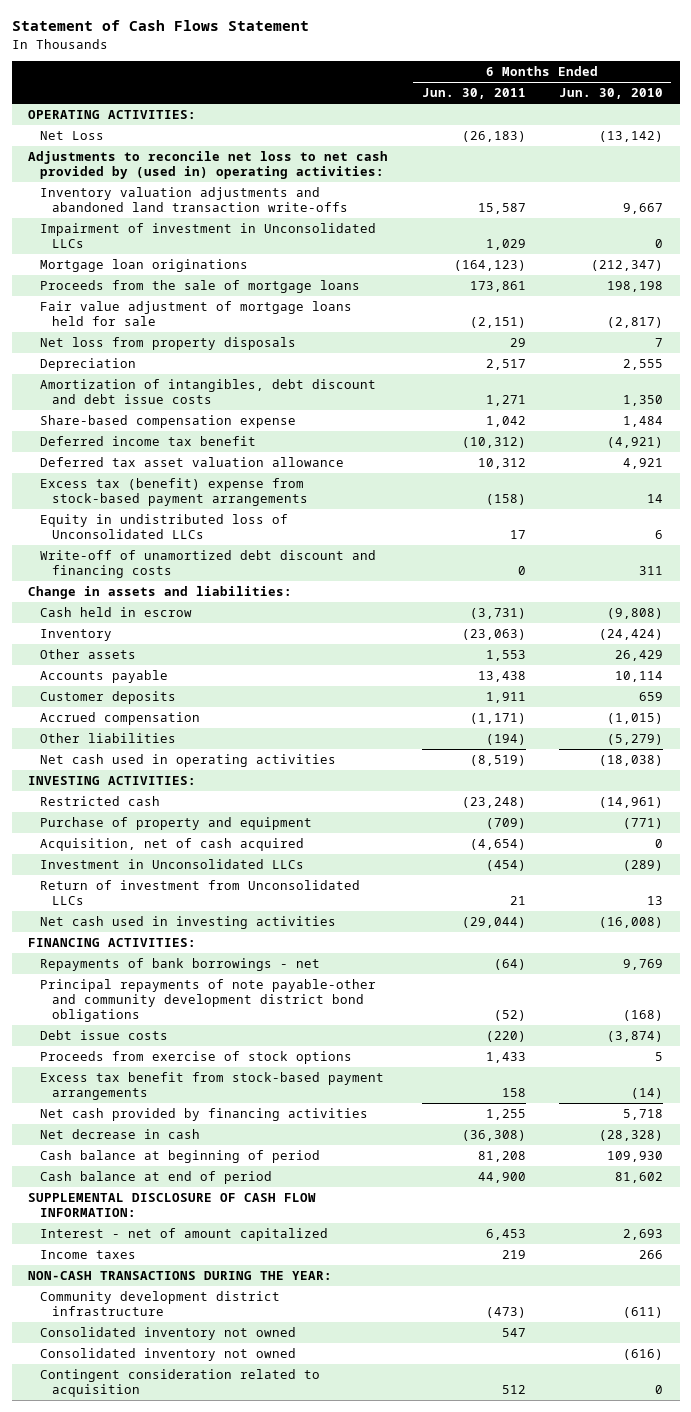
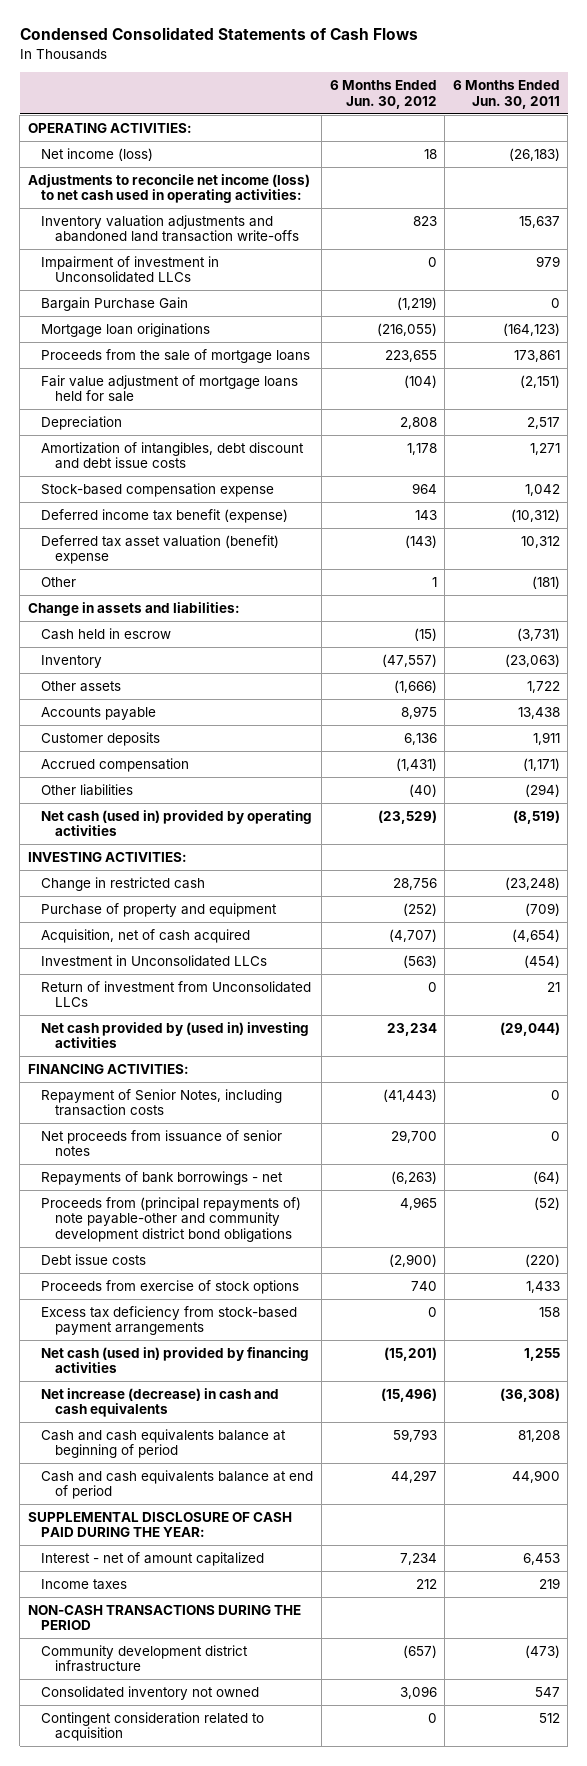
- Statement of Cash Flows Statement
+ Condensed Consolidated Statements of Cash Flows
- | 6 Months Ended Jun. 30, 2011 | 6 Months Ended Jun. 30, 2010
+ | 6 Months Ended Jun. 30, 2012 | 6 Months Ended Jun. 30, 2011
- Net Loss | (26,183) | (13,142)
- Adjustments to reconcile net loss to net cash provided by (used in) operating activities:
- Inventory valuation adjustments and abandoned land transaction write-offs | 15,587 | 9,667
- Impairment of investment in Unconsolidated LLCs | 1,029 | 0
+ Net income (loss) | 18 | (26,183)
+ Adjustments to reconcile net income (loss) to net cash used in operating activities:
+ Inventory valuation adjustments and abandoned land transaction write-offs | 823 | 15,637
+ Impairment of investment in Unconsolidated LLCs | 0 | 979
+ Bargain Purchase Gain | (1,219) | 0
- Net loss from property disposals | 29 | 7
- Share-based compensation expense | 1,042 | 1,484
- Deferred income tax benefit | (10,312) | (4,921)
- Deferred tax asset valuation allowance | 10,312 | 4,921
- Excess tax (benefit) expense from stock-based payment arrangements | (158) | 14
- Equity in undistributed loss of Unconsolidated LLCs | 17 | 6
- Write-off of unamortized debt discount and financing costs | 0 | 311
+ Stock-based compensation expense | 964 | 1,042
+ Deferred income tax benefit (expense) | 143 | (10,312)
+ Deferred tax asset valuation (benefit) expense | (143) | 10,312
+ Other | 1 | (181)
- Other assets | 1,553 | 26,429
+ Other assets | (1,666) | 1,722
- Other liabilities | (194) | (5,279)
- Net cash used in operating activities | (8,519) | (18,038)
+ Other liabilities | (40) | (294)
+ Net cash (used in) provided by operating activities | (23,529) | (8,519)
- Restricted cash | (23,248) | (14,961)
+ Change in restricted cash | 28,756 | (23,248)
- Net cash used in investing activities | (29,044) | (16,008)
+ Net cash provided by (used in) investing activities | 23,234 | (29,044)
+ Repayment of Senior Notes, including transaction costs | (41,443) | 0
+ Net proceeds from issuance of senior notes | 29,700 | 0
- Principal repayments of note payable-other and community development district bond obligations | (52) | (168)
+ Proceeds from (principal repayments of) note payable-other and community development district bond obligations | 4,965 | (52)
- Excess tax benefit from stock-based payment arrangements | 158 | (14)
- Net cash provided by financing activities | 1,255 | 5,718
- Net decrease in cash | (36,308) | (28,328)
- Cash balance at beginning of period | 81,208 | 109,930
- Cash balance at end of period | 44,900 | 81,602
- SUPPLEMENTAL DISCLOSURE OF CASH FLOW INFORMATION:
+ Excess tax deficiency from stock-based payment arrangements | 0 | 158
+ Net cash (used in) provided by financing activities | (15,201) | 1,255
+ Net increase (decrease) in cash and cash equivalents | (15,496) | (36,308)
+ Cash and cash equivalents balance at beginning of period | 59,793 | 81,208
+ Cash and cash equivalents balance at end of period | 44,297 | 44,900
+ SUPPLEMENTAL DISCLOSURE OF CASH PAID DURING THE YEAR:
- NON-CASH TRANSACTIONS DURING THE YEAR:
+ NON-CASH TRANSACTIONS DURING THE PERIOD
- Consolidated inventory not owned | | (616)

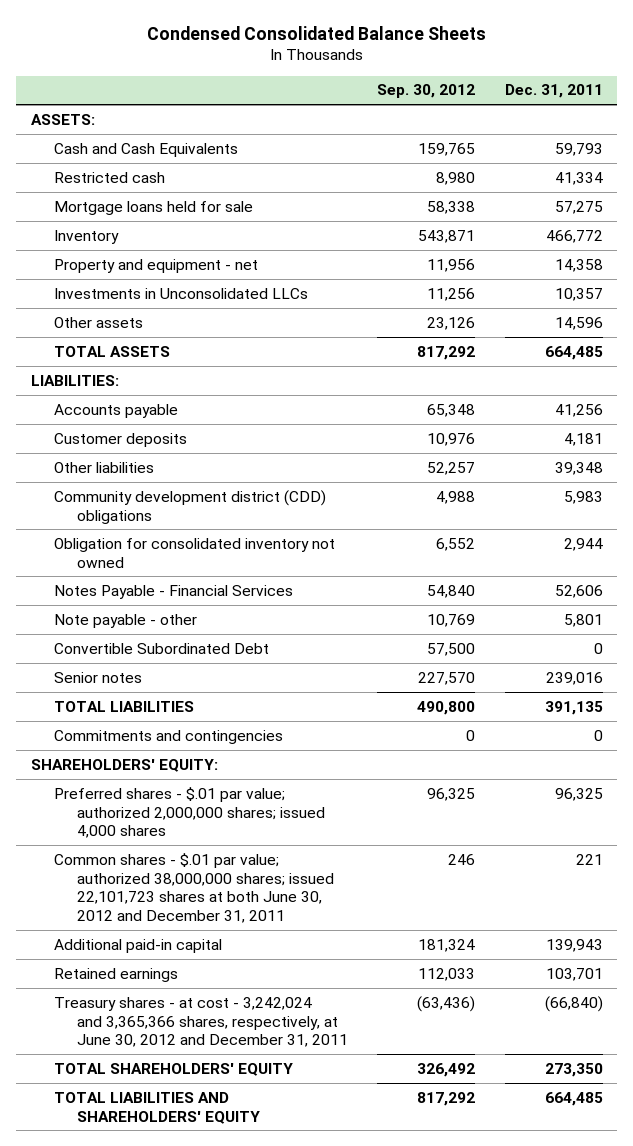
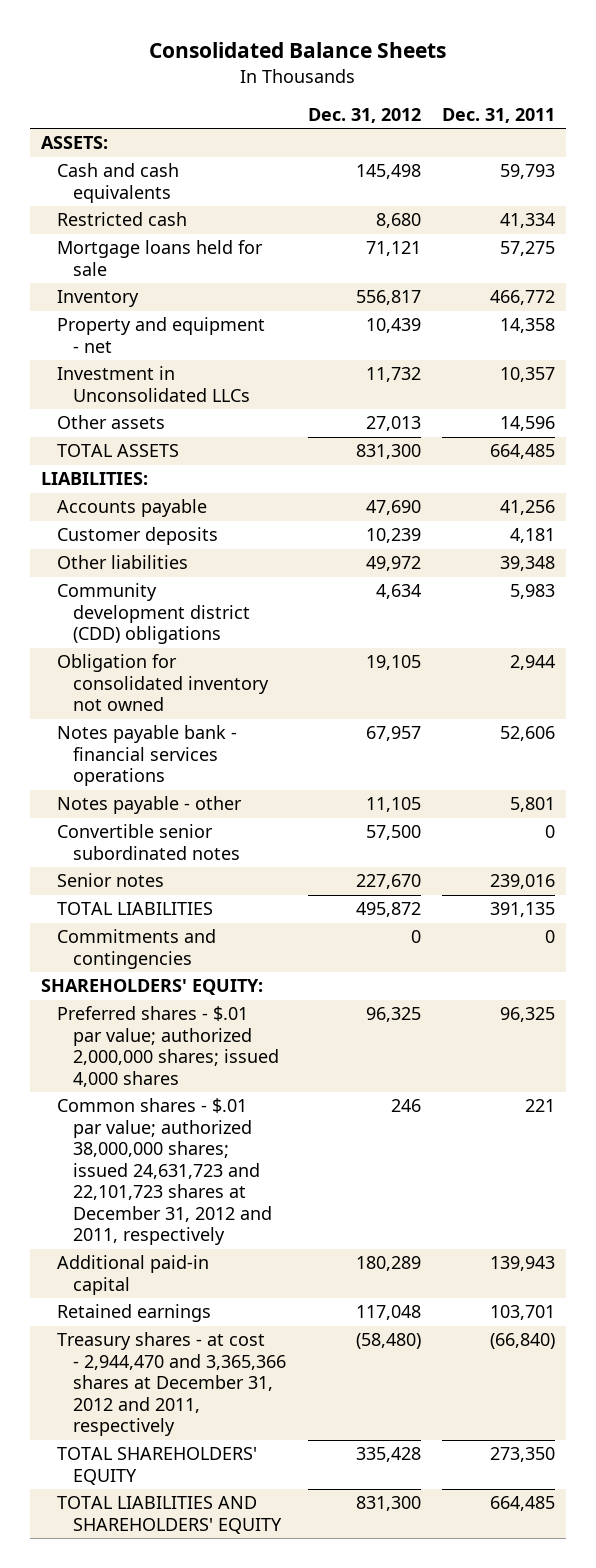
- Condensed Consolidated Balance Sheets
+ Consolidated Balance Sheets
- | Sep. 30, 2012 | Dec. 31, 2011
+ | Dec. 31, 2012 | Dec. 31, 2011
- Cash and Cash Equivalents | 159,765 | 59,793
+ Cash and cash equivalents | 145,498 | 59,793
- Investments in Unconsolidated LLCs | 11,256 | 10,357
+ Investment in Unconsolidated LLCs | 11,732 | 10,357
- Notes Payable - Financial Services | 54,840 | 52,606
- Note payable - other | 10,769 | 5,801
- Convertible Subordinated Debt | 57,500 | 0
+ Notes payable bank - financial services operations | 67,957 | 52,606
+ Notes payable - other | 11,105 | 5,801
+ Convertible senior subordinated notes | 57,500 | 0
- Common shares - $.01 par value; authorized 38,000,000 shares; issued 22,101,723 shares at both June 30, 2012 and December 31, 2011 | 246 | 221
+ Common shares - $.01 par value; authorized 38,000,000 shares; issued 24,631,723 and 22,101,723 shares at December 31, 2012 and 2011, respectively | 246 | 221
- Treasury shares - at cost - 3,242,024 and 3,365,366 shares, respectively, at June 30, 2012 and December 31, 2011 | (63,436) | (66,840)
+ Treasury shares - at cost - 2,944,470 and 3,365,366 shares at December 31, 2012 and 2011, respectively | (58,480) | (66,840)

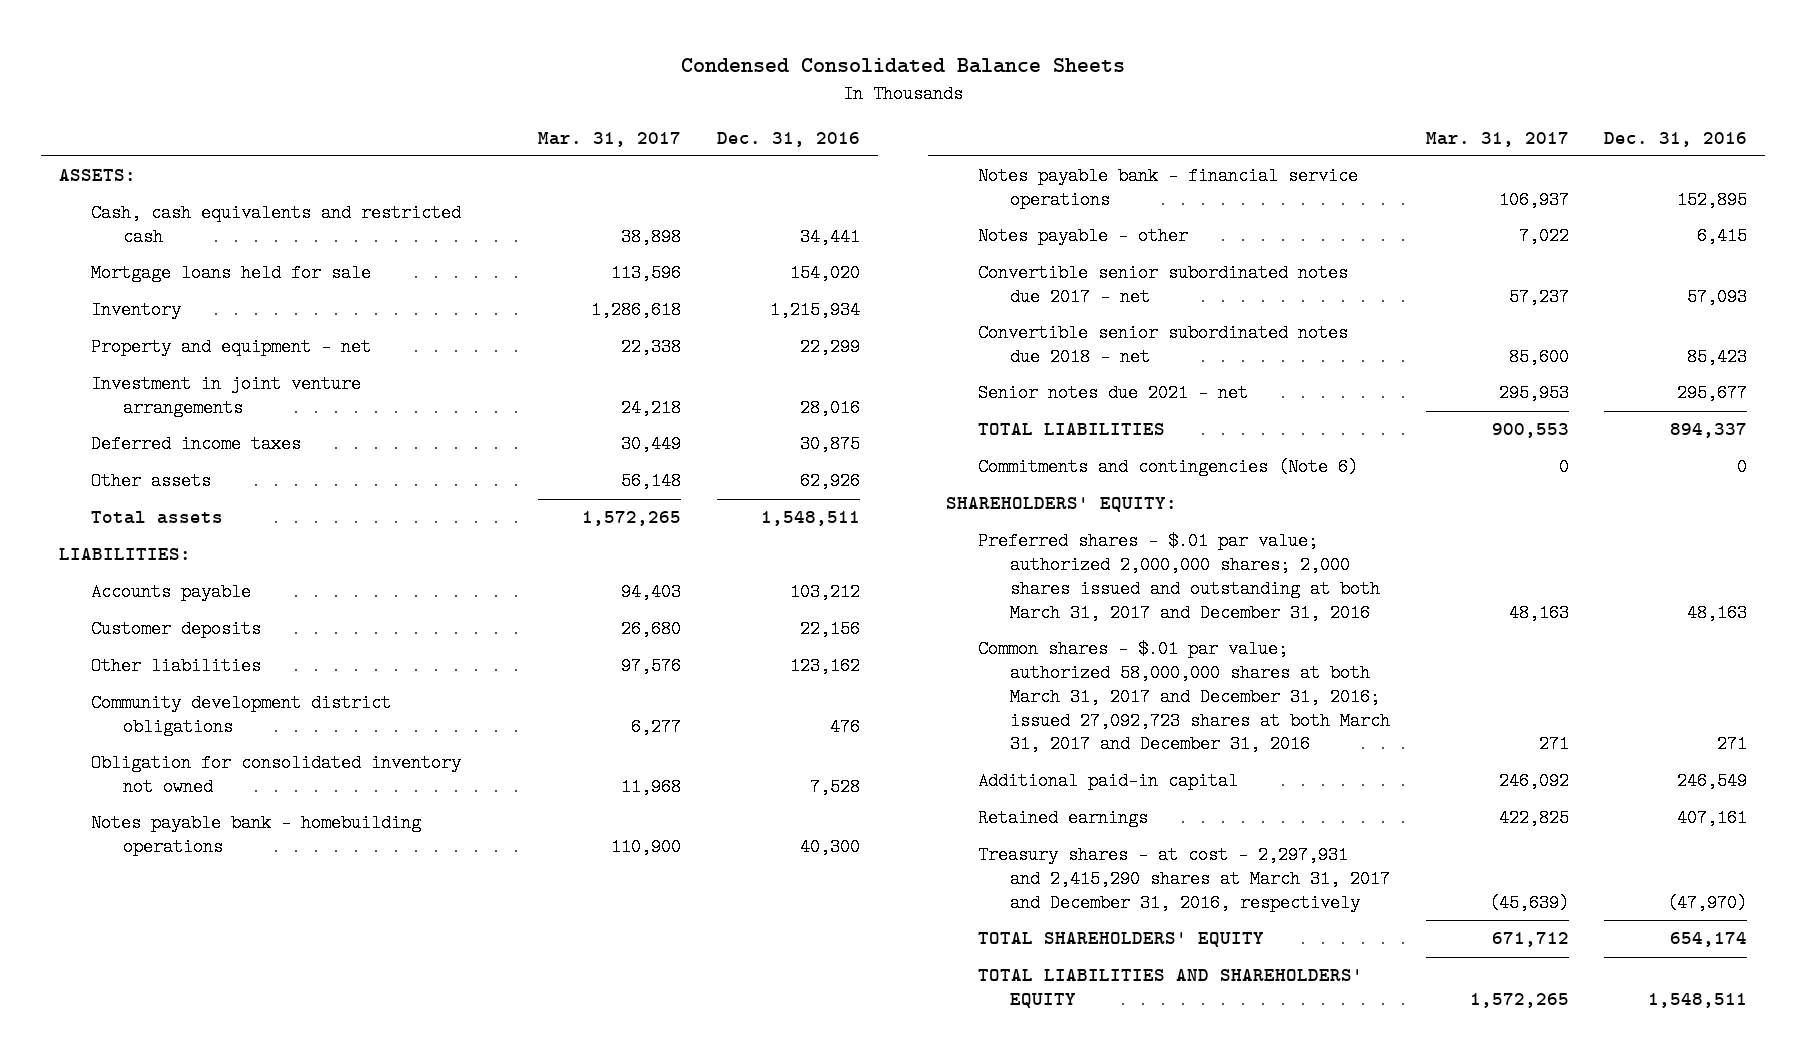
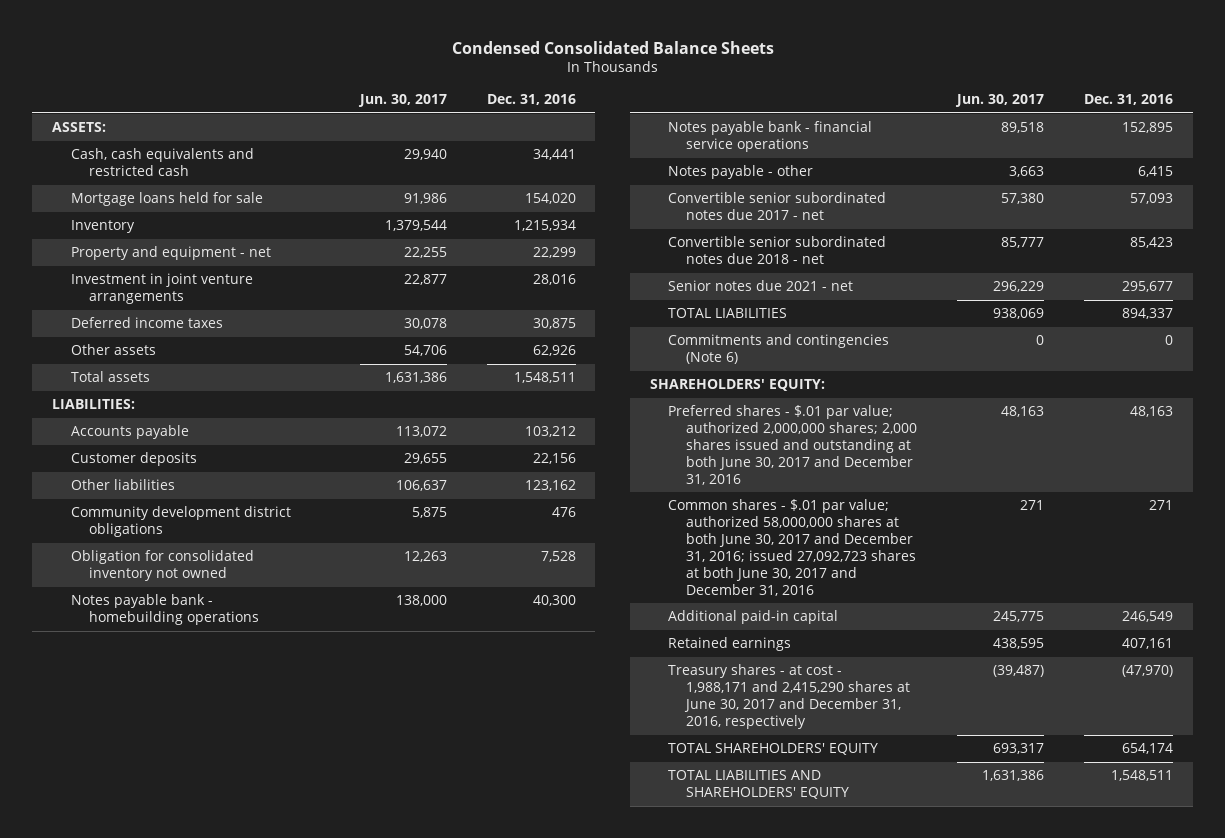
- | Mar. 31, 2017 | Dec. 31, 2016
+ | Jun. 30, 2017 | Dec. 31, 2016
- Preferred shares - $.01 par value; authorized 2,000,000 shares; 2,000 shares issued and outstanding at both March 31, 2017 and December 31, 2016 | 48,163 | 48,163
- Common shares - $.01 par value; authorized 58,000,000 shares at both March 31, 2017 and December 31, 2016; issued 27,092,723 shares at both March 31, 2017 and December 31, 2016 | 271 | 271
+ Preferred shares - $.01 par value; authorized 2,000,000 shares; 2,000 shares issued and outstanding at both June 30, 2017 and December 31, 2016 | 48,163 | 48,163
+ Common shares - $.01 par value; authorized 58,000,000 shares at both June 30, 2017 and December 31, 2016; issued 27,092,723 shares at both June 30, 2017 and December 31, 2016 | 271 | 271
- Treasury shares - at cost - 2,297,931 and 2,415,290 shares at March 31, 2017 and December 31, 2016, respectively | (45,639) | (47,970)
+ Treasury shares - at cost - 1,988,171 and 2,415,290 shares at June 30, 2017 and December 31, 2016, respectively | (39,487) | (47,970)

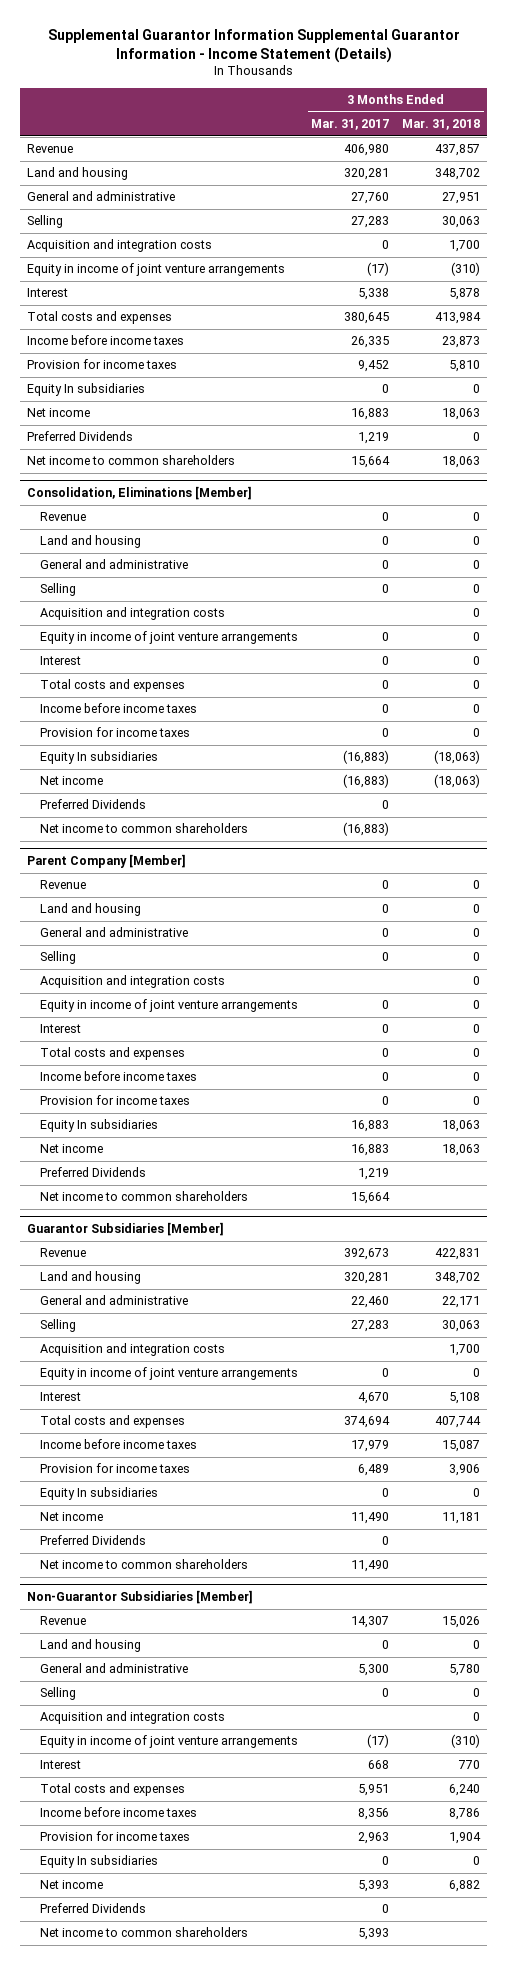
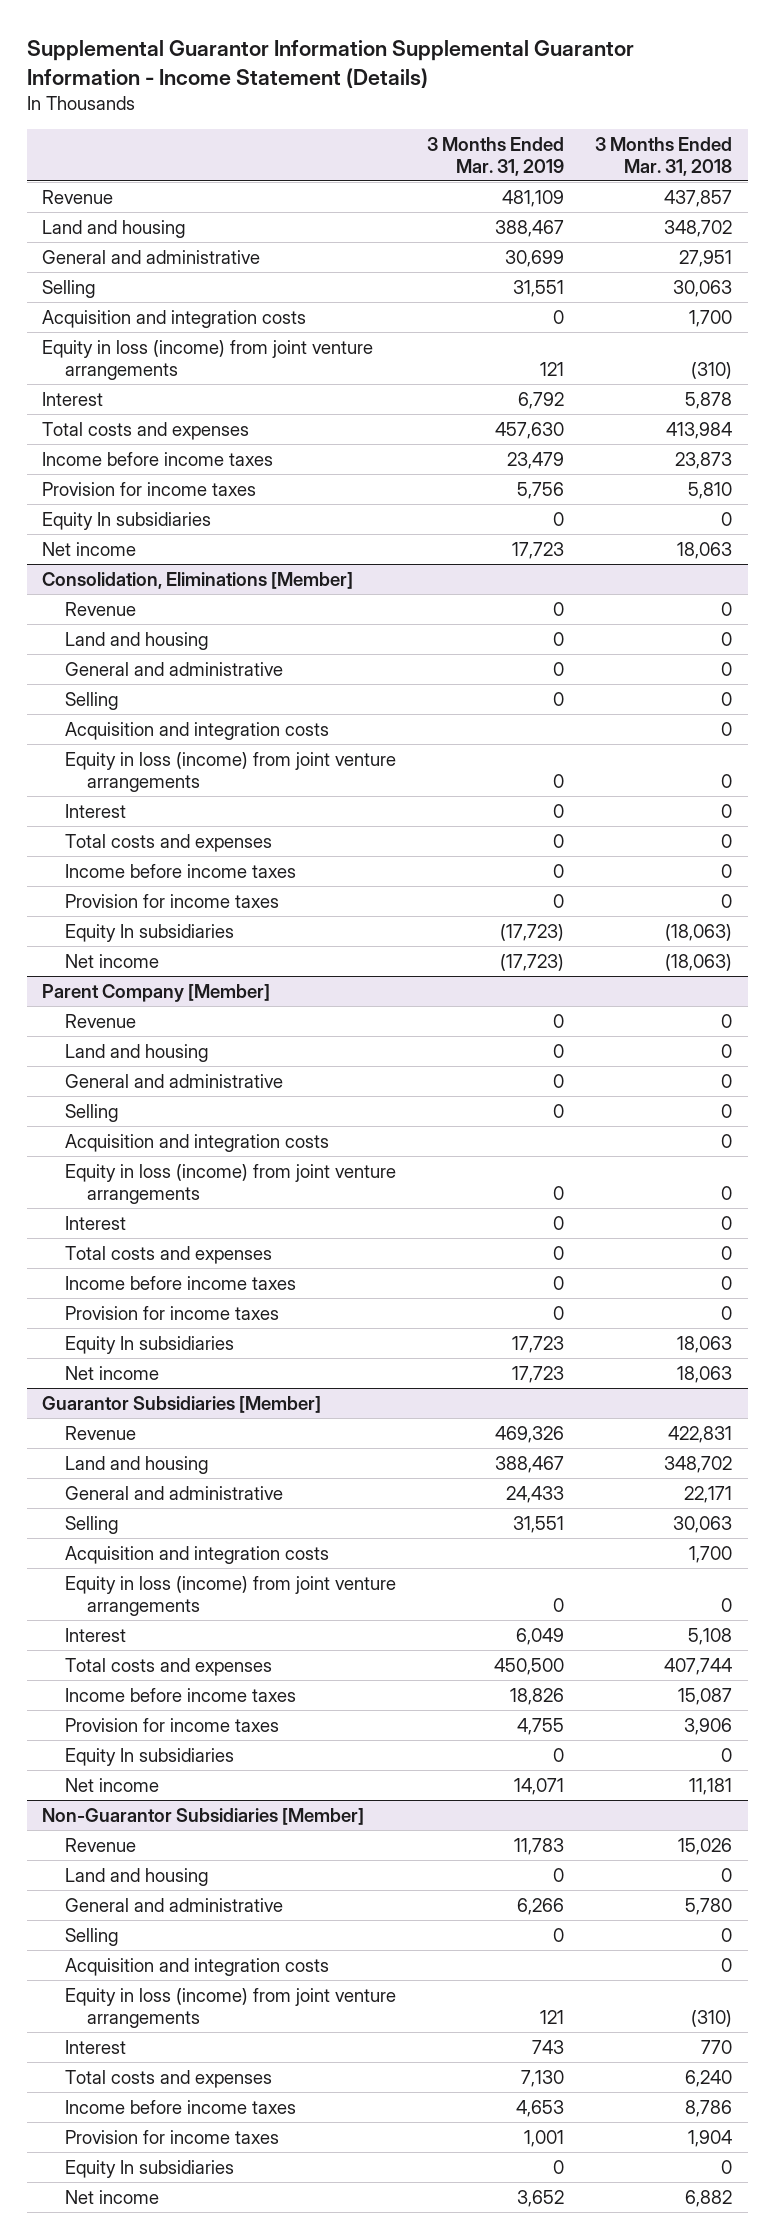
- | 3 Months Ended Mar. 31, 2017 | 3 Months Ended Mar. 31, 2018
+ | 3 Months Ended Mar. 31, 2019 | 3 Months Ended Mar. 31, 2018
- Equity in income of joint venture arrangements | (17) | (310)
+ Equity in loss (income) from joint venture arrangements | 121 | (310)
- Preferred Dividends | 1,219 | 0
- Net income to common shareholders | 15,664 | 18,063
@ Consolidation, Eliminations [Member]
- Equity in income of joint venture arrangements | 0 | 0
+ Equity in loss (income) from joint venture arrangements | 0 | 0
- Preferred Dividends | 0 |
- Net income to common shareholders | (16,883) |
@ Parent Company [Member]
- Equity in income of joint venture arrangements | 0 | 0
+ Equity in loss (income) from joint venture arrangements | 0 | 0
- Preferred Dividends | 1,219 |
- Net income to common shareholders | 15,664 |
@ Guarantor Subsidiaries [Member]
- Equity in income of joint venture arrangements | 0 | 0
+ Equity in loss (income) from joint venture arrangements | 0 | 0
- Preferred Dividends | 0 |
- Net income to common shareholders | 11,490 |
@ Non-Guarantor Subsidiaries [Member]
- Equity in income of joint venture arrangements | (17) | (310)
+ Equity in loss (income) from joint venture arrangements | 121 | (310)
- Preferred Dividends | 0 |
- Net income to common shareholders | 5,393 |

